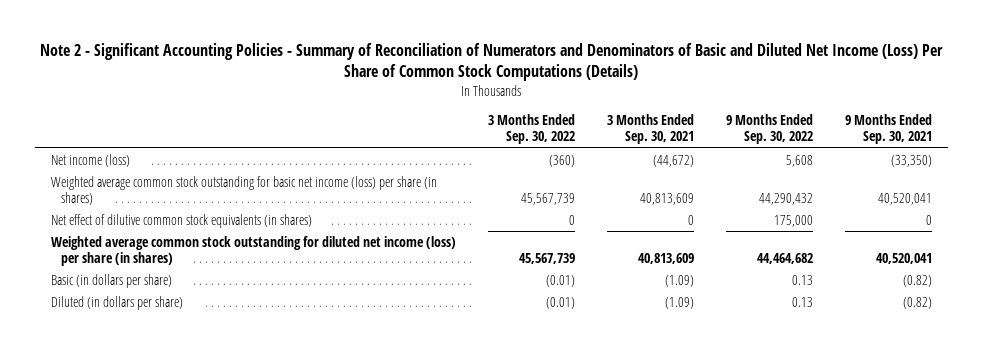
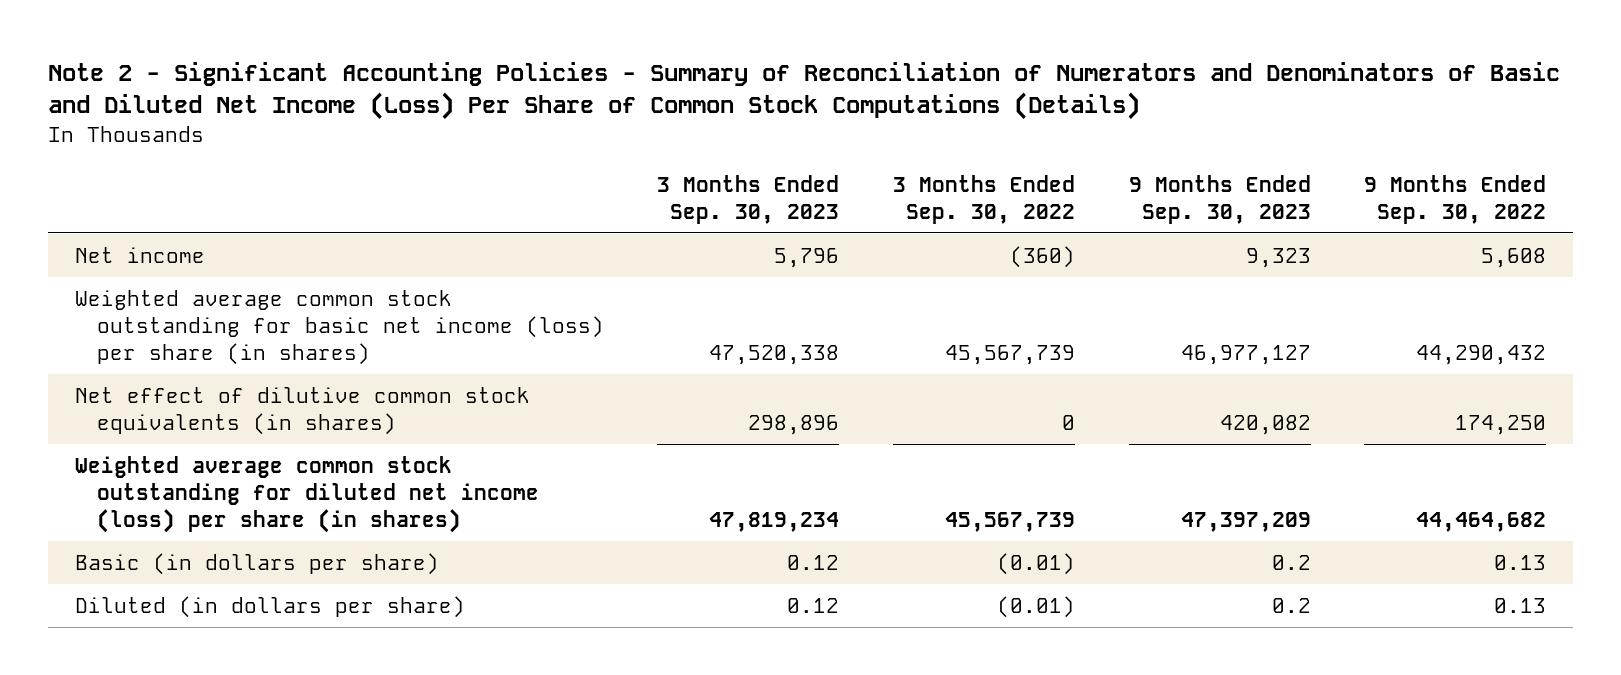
- | 3 Months Ended Sep. 30, 2022 | 3 Months Ended Sep. 30, 2021 | 9 Months Ended Sep. 30, 2022 | 9 Months Ended Sep. 30, 2021
+ | 3 Months Ended Sep. 30, 2023 | 3 Months Ended Sep. 30, 2022 | 9 Months Ended Sep. 30, 2023 | 9 Months Ended Sep. 30, 2022
- Net income (loss) | (360) | (44,672) | 5,608 | (33,350)
+ Net income | 5,796 | (360) | 9,323 | 5,608
- Net effect of dilutive common stock equivalents (in shares) | 0 | 0 | 175,000 | 0
+ Net effect of dilutive common stock equivalents (in shares) | 298,896 | 0 | 420,082 | 174,250

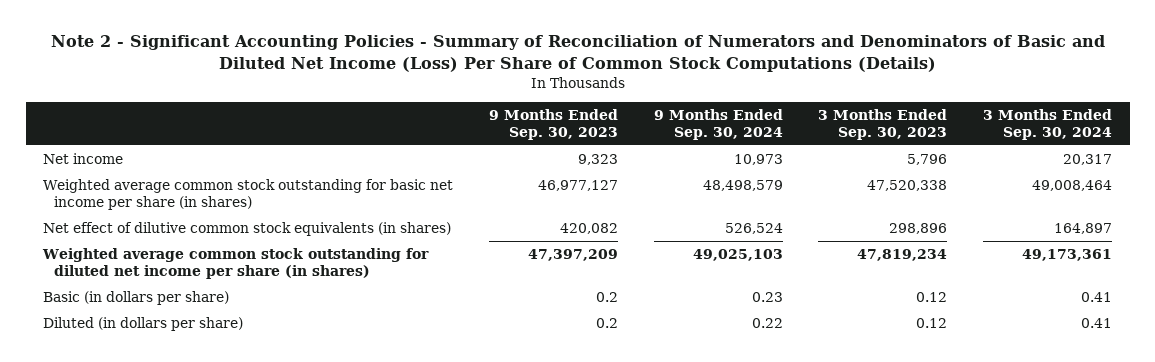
- | 3 Months Ended Sep. 30, 2023 | 3 Months Ended Sep. 30, 2022 | 9 Months Ended Sep. 30, 2023 | 9 Months Ended Sep. 30, 2022
+ | 9 Months Ended Sep. 30, 2023 | 9 Months Ended Sep. 30, 2024 | 3 Months Ended Sep. 30, 2023 | 3 Months Ended Sep. 30, 2024
- Weighted average common stock outstanding for basic net income (loss) per share (in shares) | 47,520,338 | 45,567,739 | 46,977,127 | 44,290,432
+ Weighted average common stock outstanding for basic net income per share (in shares) | 46,977,127 | 48,498,579 | 47,520,338 | 49,008,464
- Weighted average common stock outstanding for diluted net income (loss) per share (in shares) | 47,819,234 | 45,567,739 | 47,397,209 | 44,464,682
+ Weighted average common stock outstanding for diluted net income per share (in shares) | 47,397,209 | 49,025,103 | 47,819,234 | 49,173,361

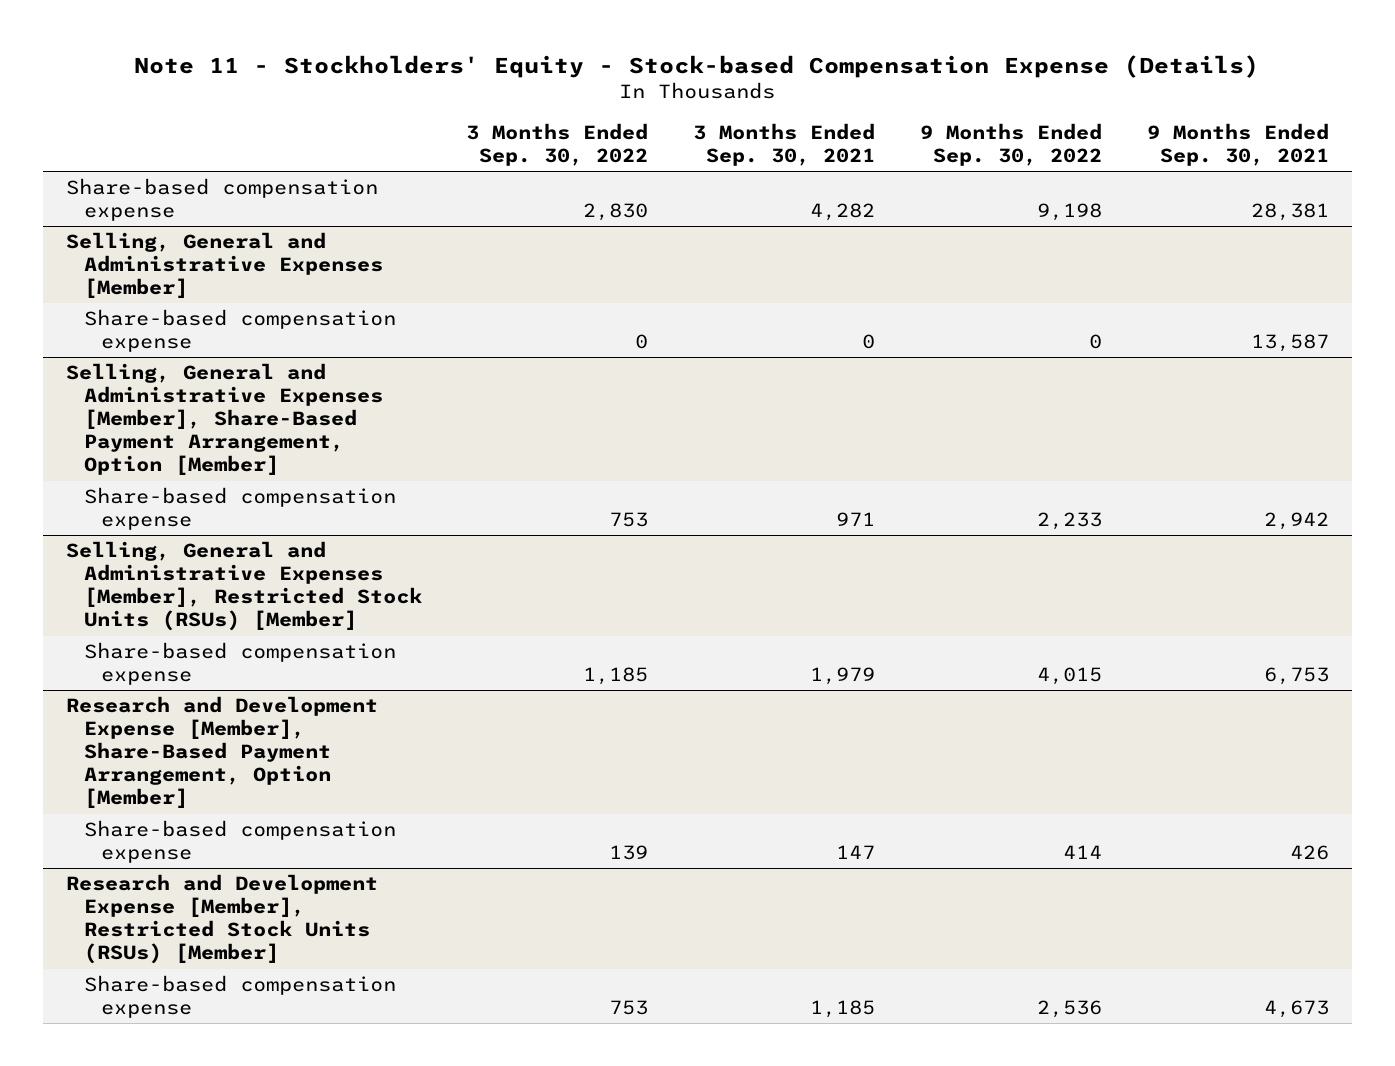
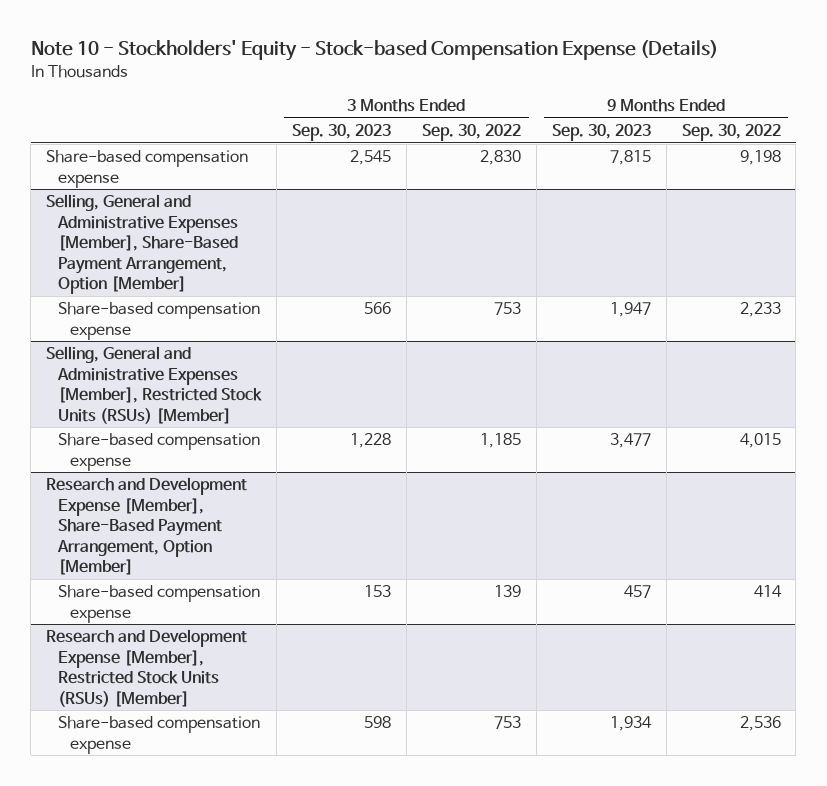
- Note 11 - Stockholders' Equity - Stock-based Compensation Expense (Details)
+ Note 10 - Stockholders' Equity - Stock-based Compensation Expense (Details)
- | 3 Months Ended Sep. 30, 2022 | 3 Months Ended Sep. 30, 2021 | 9 Months Ended Sep. 30, 2022 | 9 Months Ended Sep. 30, 2021
+ | 3 Months Ended Sep. 30, 2023 | 3 Months Ended Sep. 30, 2022 | 9 Months Ended Sep. 30, 2023 | 9 Months Ended Sep. 30, 2022
- Selling, General and Administrative Expenses [Member]
- Share-based compensation expense | 0 | 0 | 0 | 13,587

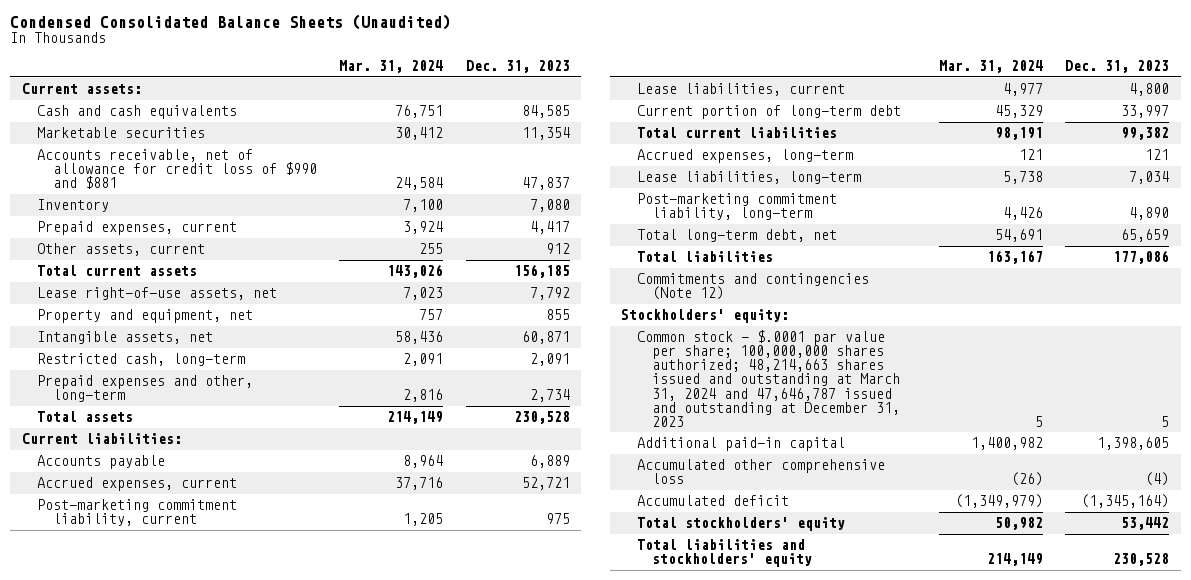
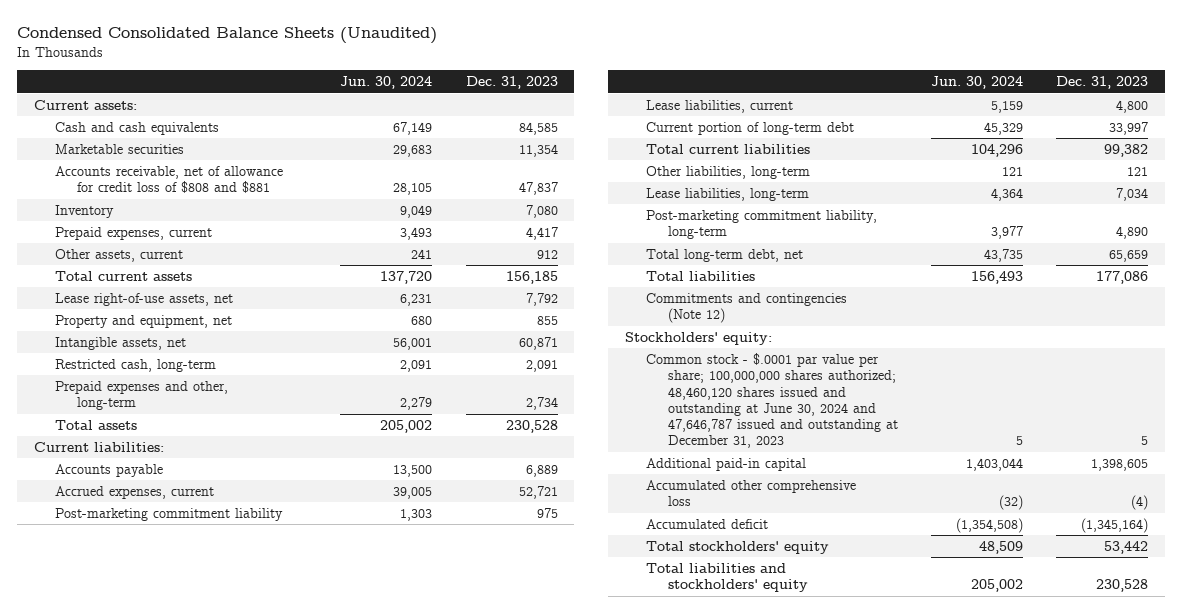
- | Mar. 31, 2024 | Dec. 31, 2023
+ | Jun. 30, 2024 | Dec. 31, 2023
- Accounts receivable, net of allowance for credit loss of $990 and $881 | 24,584 | 47,837
+ Accounts receivable, net of allowance for credit loss of $808 and $881 | 28,105 | 47,837
- Post-marketing commitment liability, current | 1,205 | 975
+ Post-marketing commitment liability | 1,303 | 975
- Accrued expenses, long-term | 121 | 121
+ Other liabilities, long-term | 121 | 121
- Common stock - $.0001 par value per share; 100,000,000 shares authorized; 48,214,663 shares issued and outstanding at March 31, 2024 and 47,646,787 issued and outstanding at December 31, 2023 | 5 | 5
+ Common stock - $.0001 par value per share; 100,000,000 shares authorized; 48,460,120 shares issued and outstanding at June 30, 2024 and 47,646,787 issued and outstanding at December 31, 2023 | 5 | 5

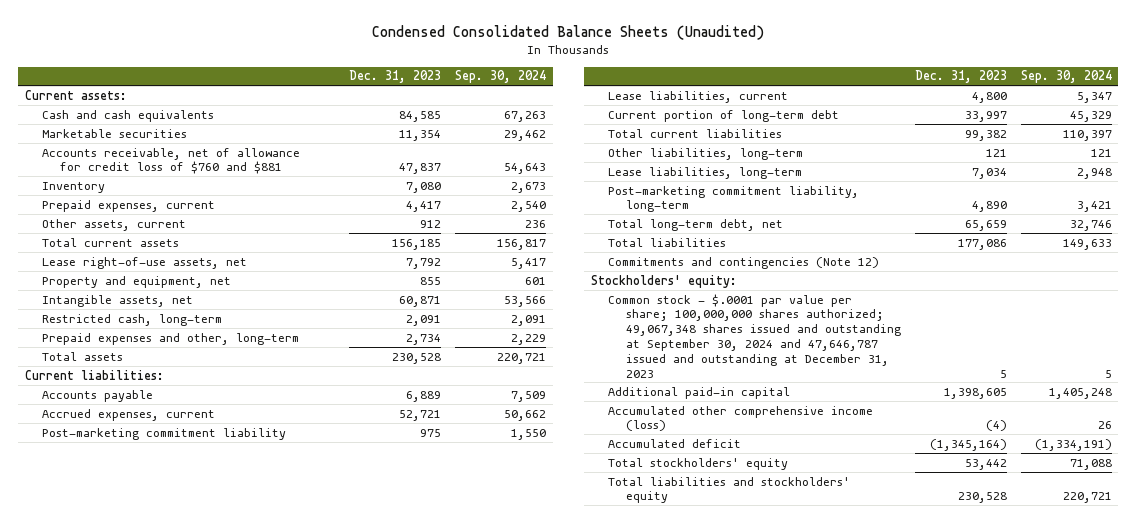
- | Jun. 30, 2024 | Dec. 31, 2023
+ | Dec. 31, 2023 | Sep. 30, 2024
- Accounts receivable, net of allowance for credit loss of $808 and $881 | 28,105 | 47,837
+ Accounts receivable, net of allowance for credit loss of $760 and $881 | 47,837 | 54,643
- Common stock - $.0001 par value per share; 100,000,000 shares authorized; 48,460,120 shares issued and outstanding at June 30, 2024 and 47,646,787 issued and outstanding at December 31, 2023 | 5 | 5
+ Common stock - $.0001 par value per share; 100,000,000 shares authorized; 49,067,348 shares issued and outstanding at September 30, 2024 and 47,646,787 issued and outstanding at December 31, 2023 | 5 | 5
- Accumulated other comprehensive loss | (32) | (4)
+ Accumulated other comprehensive income (loss) | (4) | 26

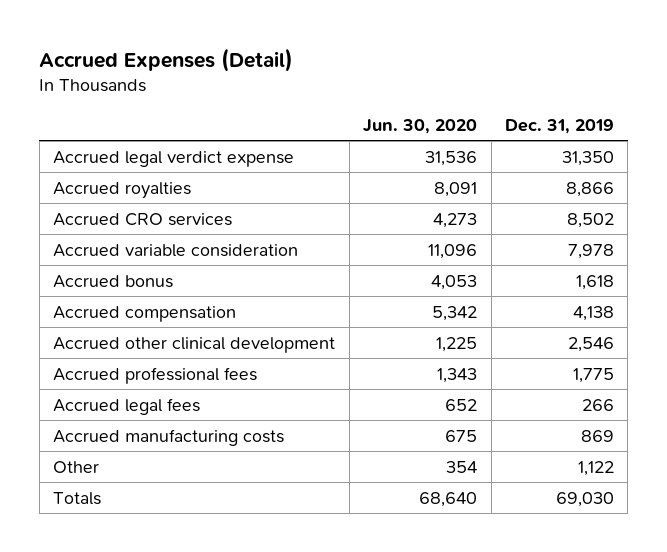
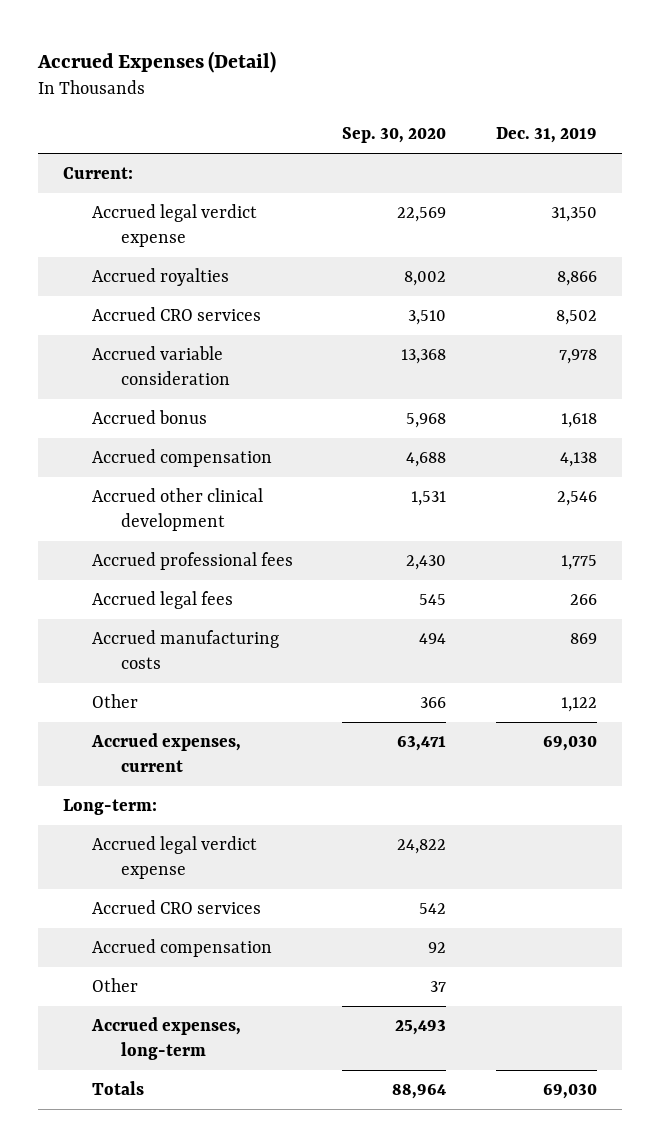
- | Jun. 30, 2020 | Dec. 31, 2019
+ | Sep. 30, 2020 | Dec. 31, 2019
+ Current:
+ Accrued expenses, current | 63,471 | 69,030
+ Long-term:
+ Accrued legal verdict expense | 24,822 |
+ Accrued CRO services | 542 |
+ Accrued compensation | 92 |
+ Other | 37 |
+ Accrued expenses, long-term | 25,493 |

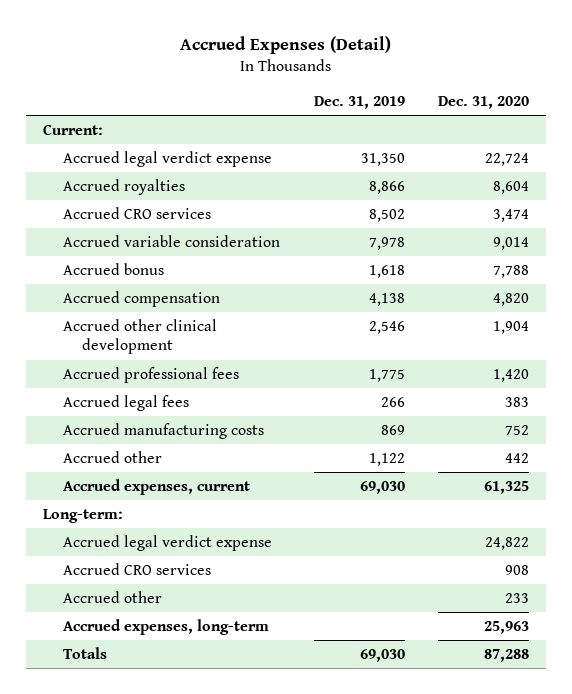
- | Sep. 30, 2020 | Dec. 31, 2019
+ | Dec. 31, 2019 | Dec. 31, 2020
- Other | 366 | 1,122
+ Accrued other | 1,122 | 442
- Accrued compensation | 92 |
- Other | 37 |
+ Accrued other | | 233

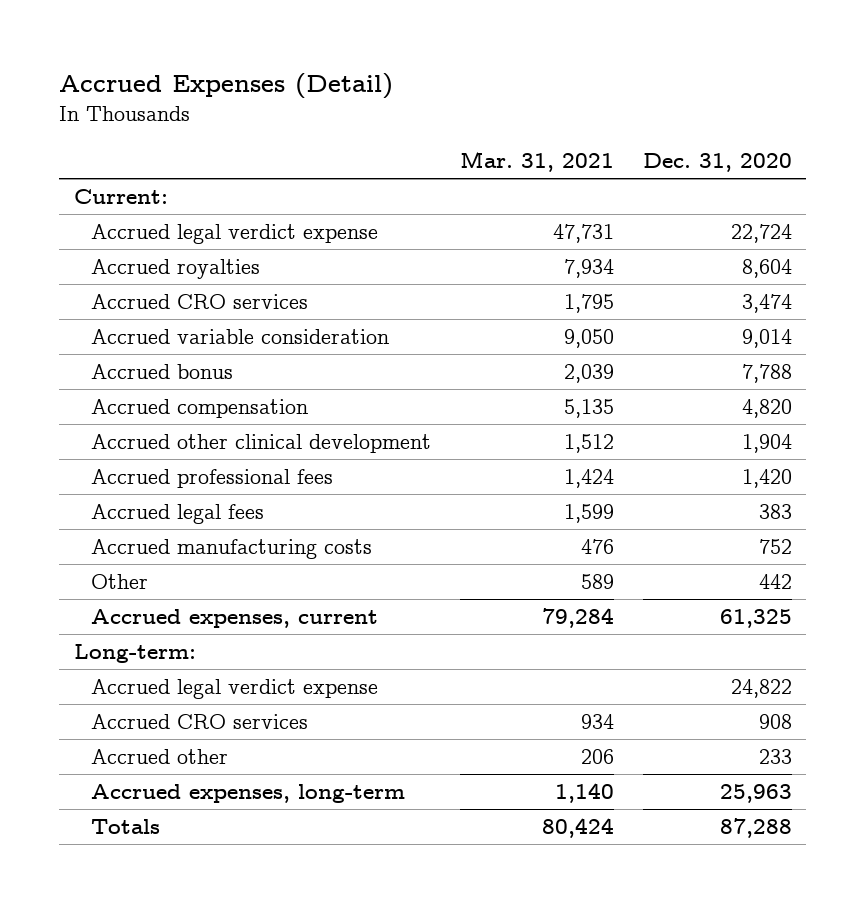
- | Dec. 31, 2019 | Dec. 31, 2020
+ | Mar. 31, 2021 | Dec. 31, 2020
- Accrued other | 1,122 | 442
+ Other | 589 | 442

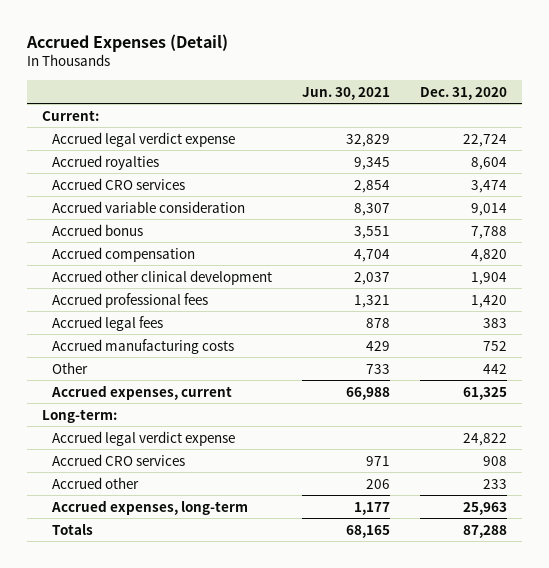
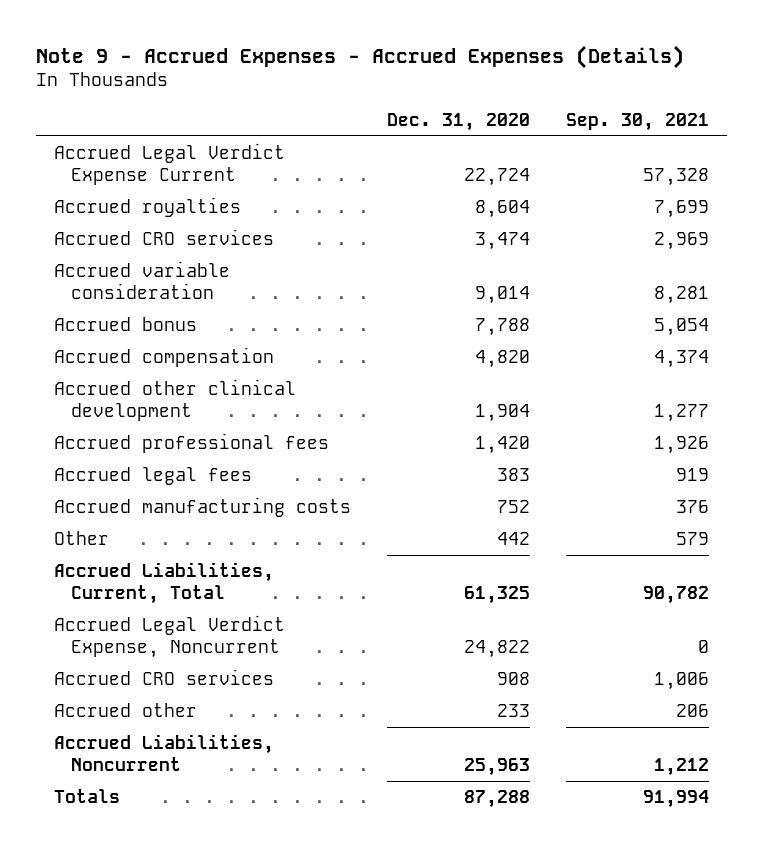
- Accrued Expenses (Detail)
+ Note 9 - Accrued Expenses - Accrued Expenses (Details)
- | Jun. 30, 2021 | Dec. 31, 2020
+ | Dec. 31, 2020 | Sep. 30, 2021
- Current:
- Accrued legal verdict expense | 32,829 | 22,724
+ Accrued Legal Verdict Expense Current | 22,724 | 57,328
- Accrued expenses, current | 66,988 | 61,325
- Long-term:
- Accrued legal verdict expense | | 24,822
+ Accrued Liabilities, Current, Total | 61,325 | 90,782
+ Accrued Legal Verdict Expense, Noncurrent | 24,822 | 0
- Accrued expenses, long-term | 1,177 | 25,963
+ Accrued Liabilities, Noncurrent | 25,963 | 1,212

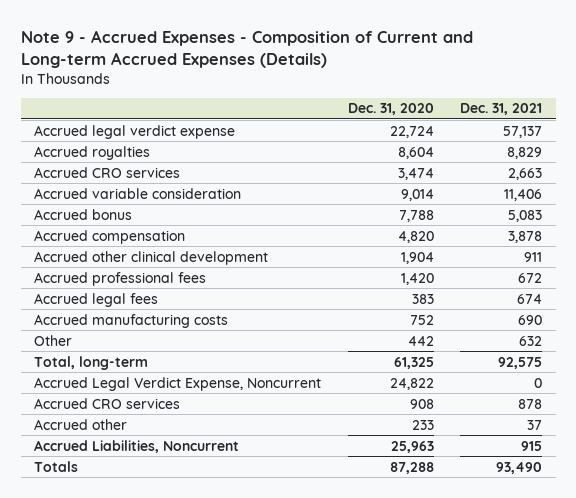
- Note 9 - Accrued Expenses - Accrued Expenses (Details)
+ Note 9 - Accrued Expenses - Composition of Current and Long-term Accrued Expenses (Details)
- | Dec. 31, 2020 | Sep. 30, 2021
+ | Dec. 31, 2020 | Dec. 31, 2021
- Accrued Legal Verdict Expense Current | 22,724 | 57,328
+ Accrued legal verdict expense | 22,724 | 57,137
- Accrued Liabilities, Current, Total | 61,325 | 90,782
+ Total, long-term | 61,325 | 92,575

